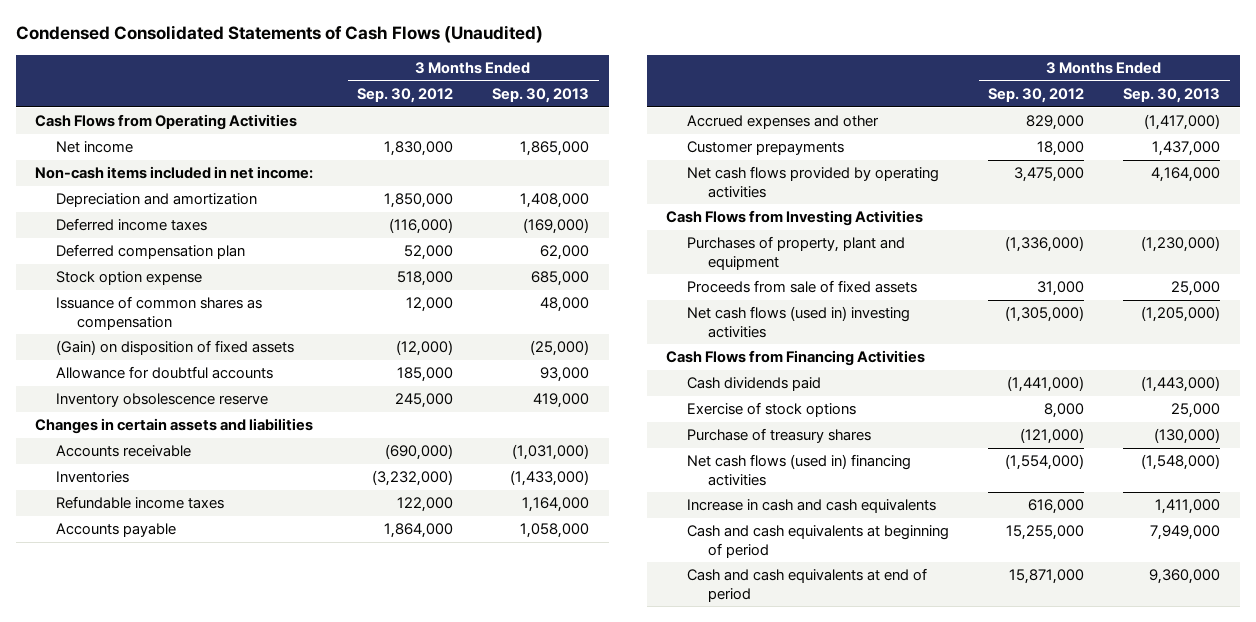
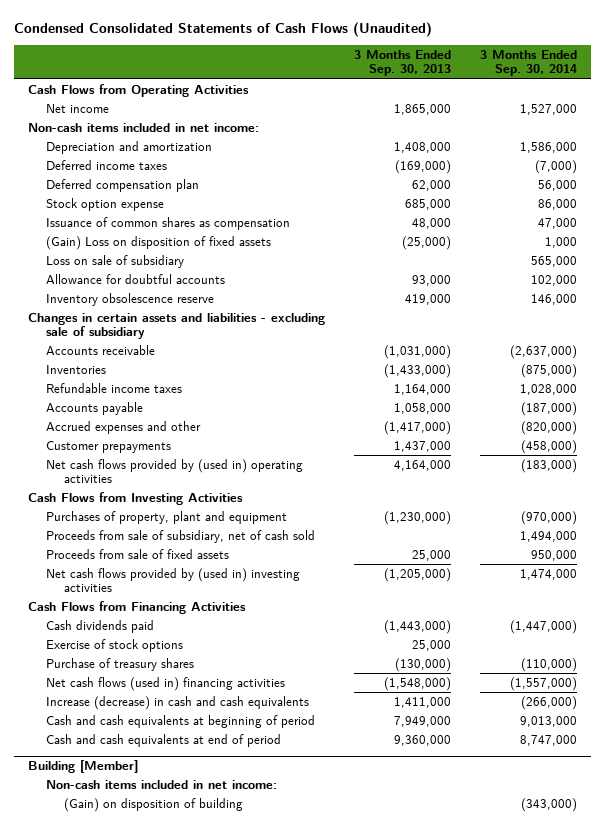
- | 3 Months Ended Sep. 30, 2012 | 3 Months Ended Sep. 30, 2013
+ | 3 Months Ended Sep. 30, 2013 | 3 Months Ended Sep. 30, 2014
- (Gain) on disposition of fixed assets | (12,000) | (25,000)
+ (Gain) Loss on disposition of fixed assets | (25,000) | 1,000
+ Loss on sale of subsidiary | | 565,000
- Changes in certain assets and liabilities
+ Changes in certain assets and liabilities - excluding sale of subsidiary
- Net cash flows provided by operating activities | 3,475,000 | 4,164,000
+ Net cash flows provided by (used in) operating activities | 4,164,000 | (183,000)
+ Proceeds from sale of subsidiary, net of cash sold | | 1,494,000
- Net cash flows (used in) investing activities | (1,305,000) | (1,205,000)
+ Net cash flows provided by (used in) investing activities | (1,205,000) | 1,474,000
- Increase in cash and cash equivalents | 616,000 | 1,411,000
+ Increase (decrease) in cash and cash equivalents | 1,411,000 | (266,000)
+ Building [Member]
+ Non-cash items included in net income:
+ (Gain) on disposition of building | | (343,000)

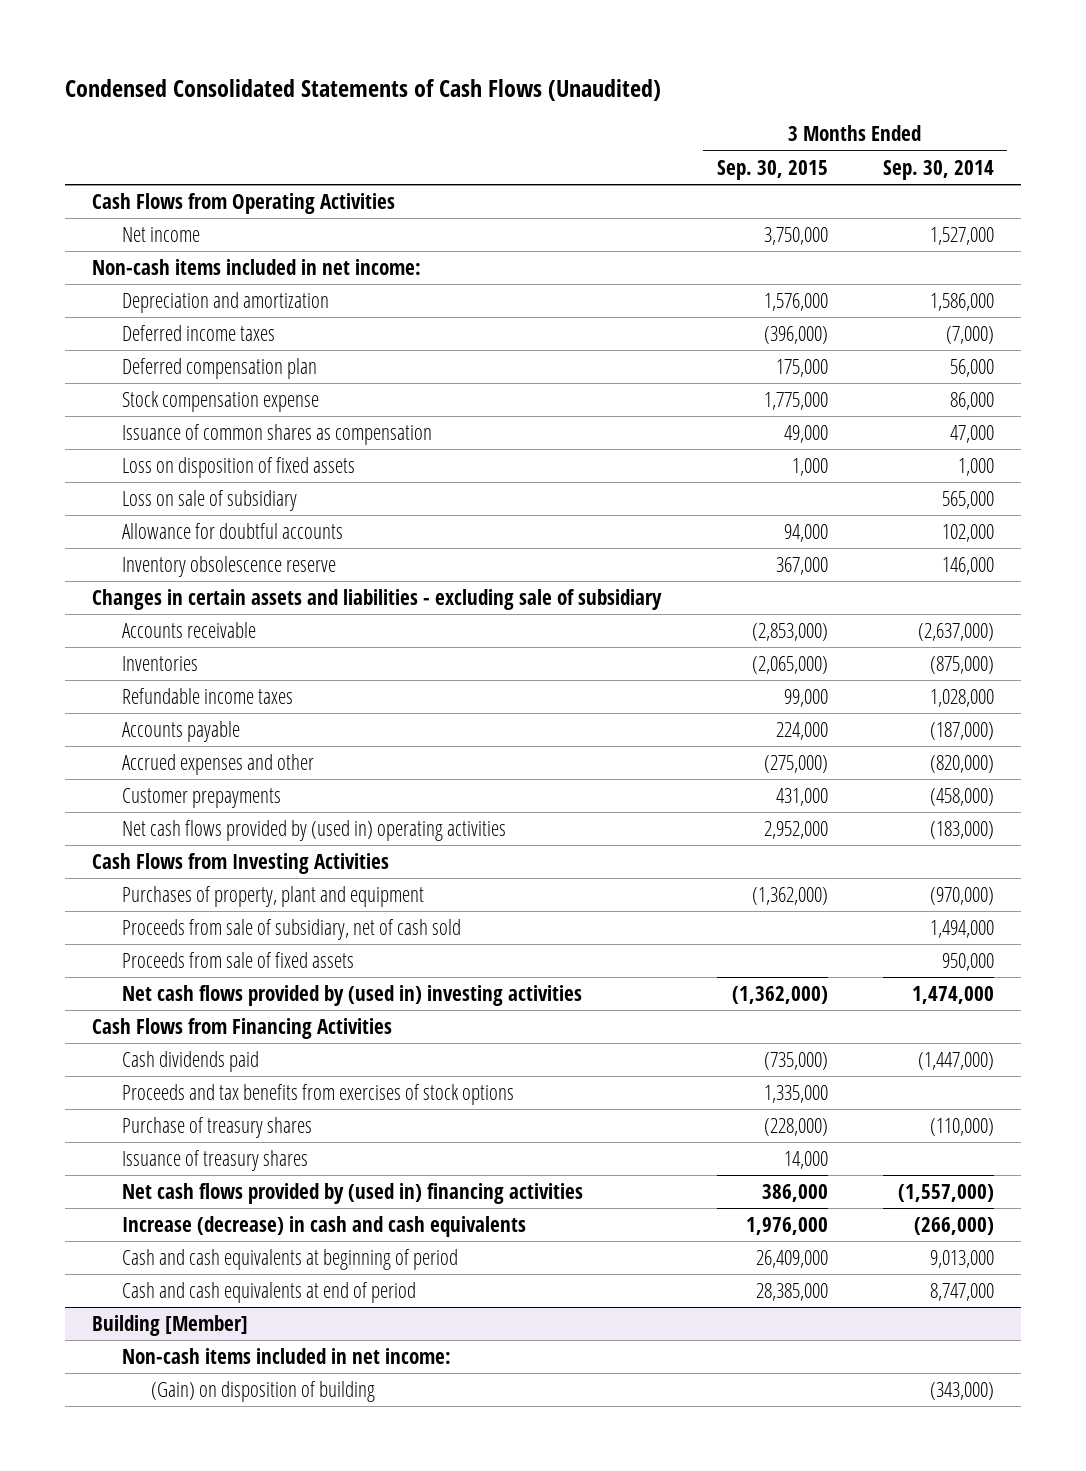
- | 3 Months Ended Sep. 30, 2013 | 3 Months Ended Sep. 30, 2014
+ | 3 Months Ended Sep. 30, 2015 | 3 Months Ended Sep. 30, 2014
- Stock option expense | 685,000 | 86,000
+ Stock compensation expense | 1,775,000 | 86,000
- (Gain) Loss on disposition of fixed assets | (25,000) | 1,000
+ Loss on disposition of fixed assets | 1,000 | 1,000
- Exercise of stock options | 25,000 |
+ Proceeds and tax benefits from exercises of stock options | 1,335,000 |
- Net cash flows (used in) financing activities | (1,548,000) | (1,557,000)
+ Issuance of treasury shares | 14,000 |
+ Net cash flows provided by (used in) financing activities | 386,000 | (1,557,000)

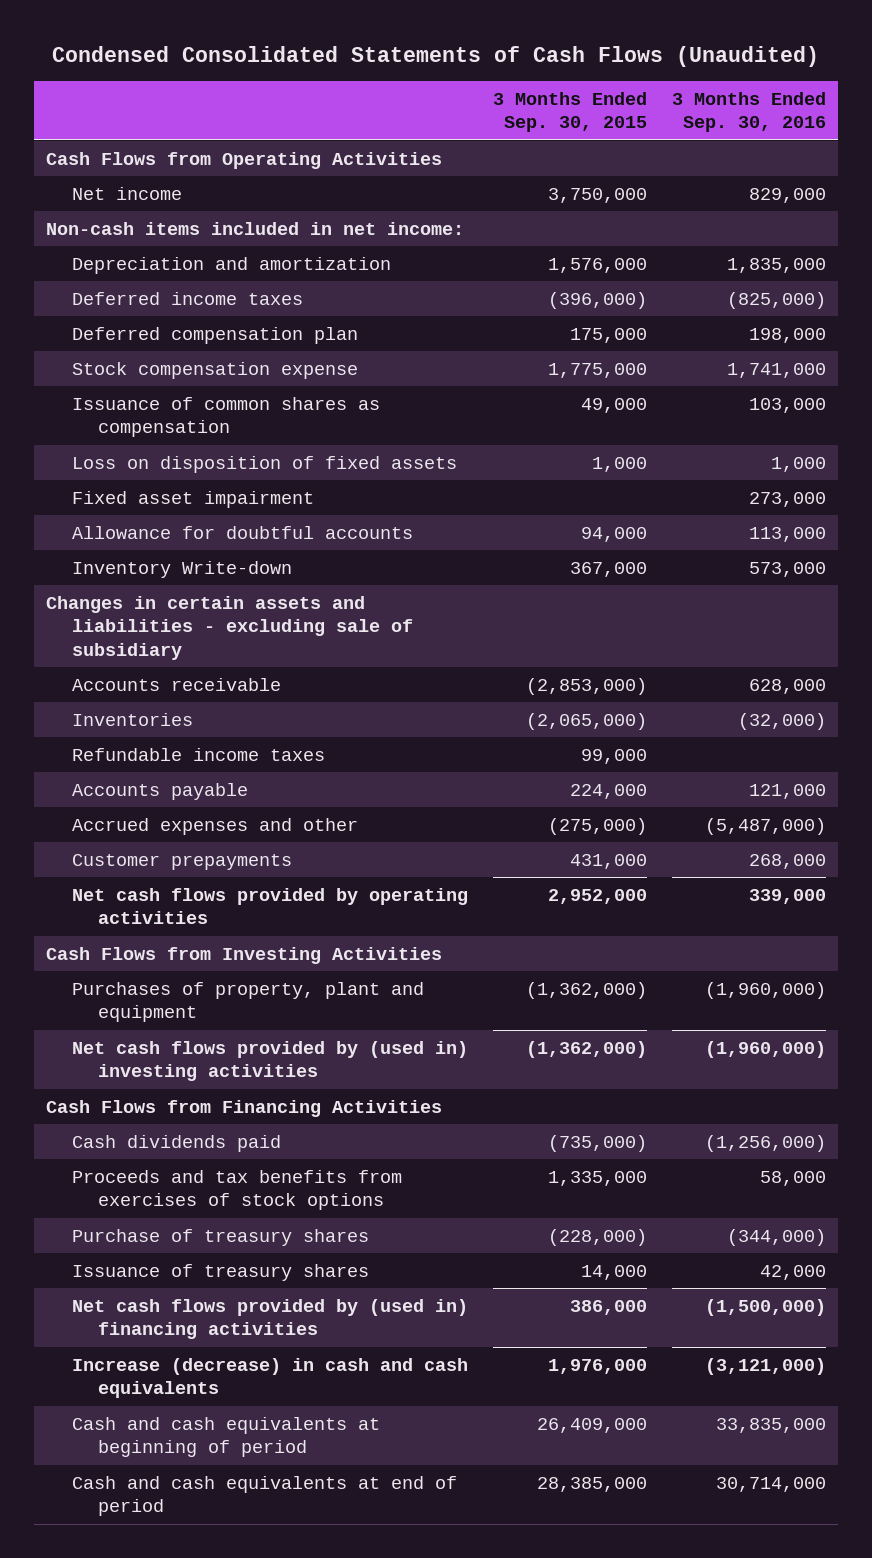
- | 3 Months Ended Sep. 30, 2015 | 3 Months Ended Sep. 30, 2014
+ | 3 Months Ended Sep. 30, 2015 | 3 Months Ended Sep. 30, 2016
- Loss on sale of subsidiary | | 565,000
+ Fixed asset impairment | | 273,000
- Inventory obsolescence reserve | 367,000 | 146,000
+ Inventory Write-down | 367,000 | 573,000
- Net cash flows provided by (used in) operating activities | 2,952,000 | (183,000)
+ Net cash flows provided by operating activities | 2,952,000 | 339,000
- Proceeds from sale of subsidiary, net of cash sold | | 1,494,000
- Proceeds from sale of fixed assets | | 950,000
- Building [Member]
- Non-cash items included in net income:
- (Gain) on disposition of building | | (343,000)

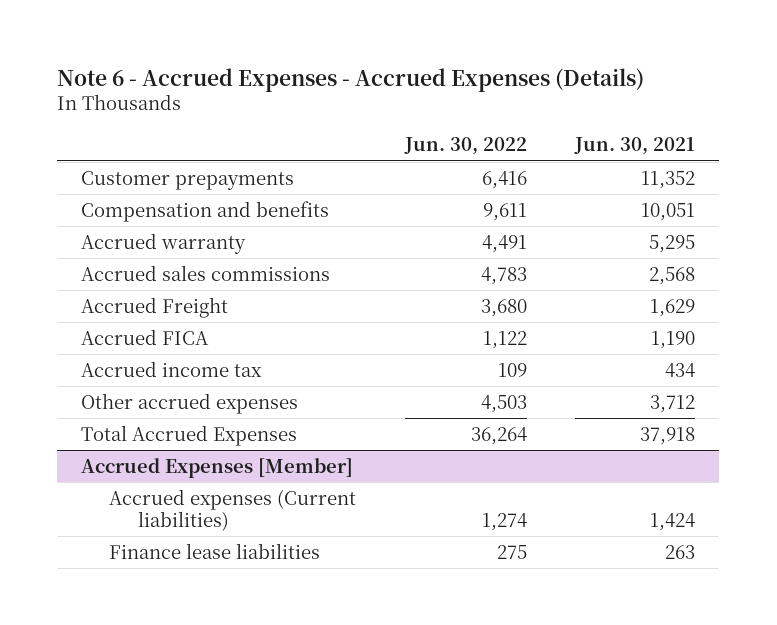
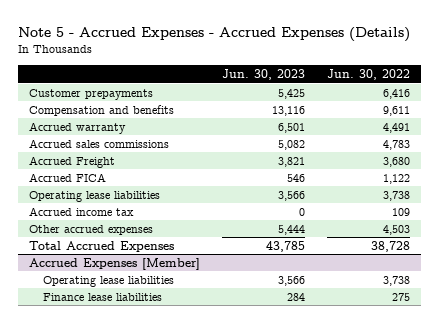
- Note 6 - Accrued Expenses - Accrued Expenses (Details)
+ Note 5 - Accrued Expenses - Accrued Expenses (Details)
- | Jun. 30, 2022 | Jun. 30, 2021
+ | Jun. 30, 2023 | Jun. 30, 2022
+ Operating lease liabilities | 3,566 | 3,738
- Total Accrued Expenses | 36,264 | 37,918
+ Total Accrued Expenses | 43,785 | 38,728
@ Accrued Expenses [Member]
- Accrued expenses (Current liabilities) | 1,274 | 1,424
+ Operating lease liabilities | 3,566 | 3,738

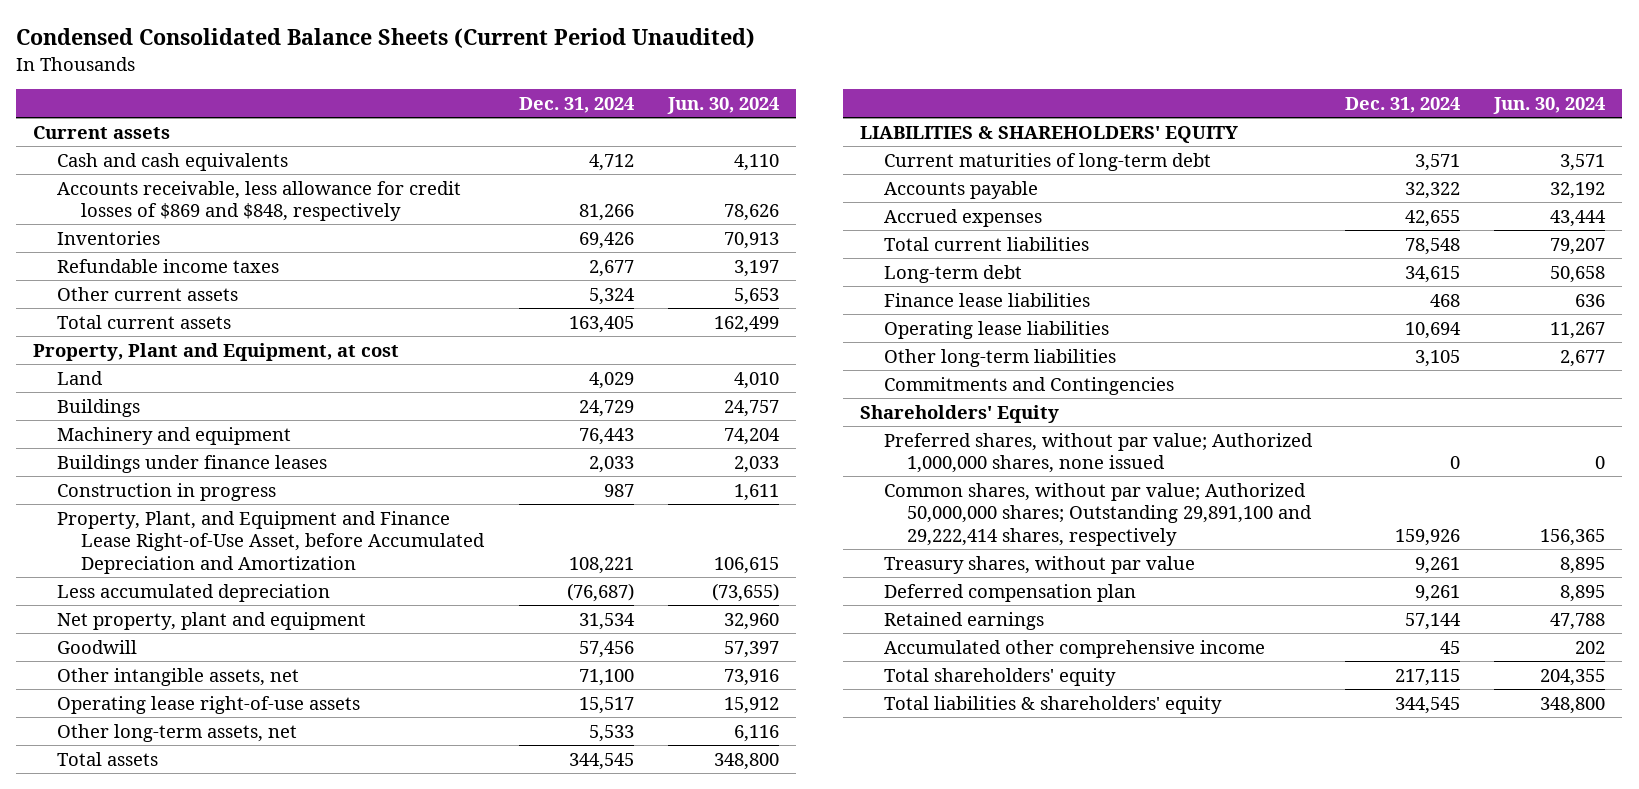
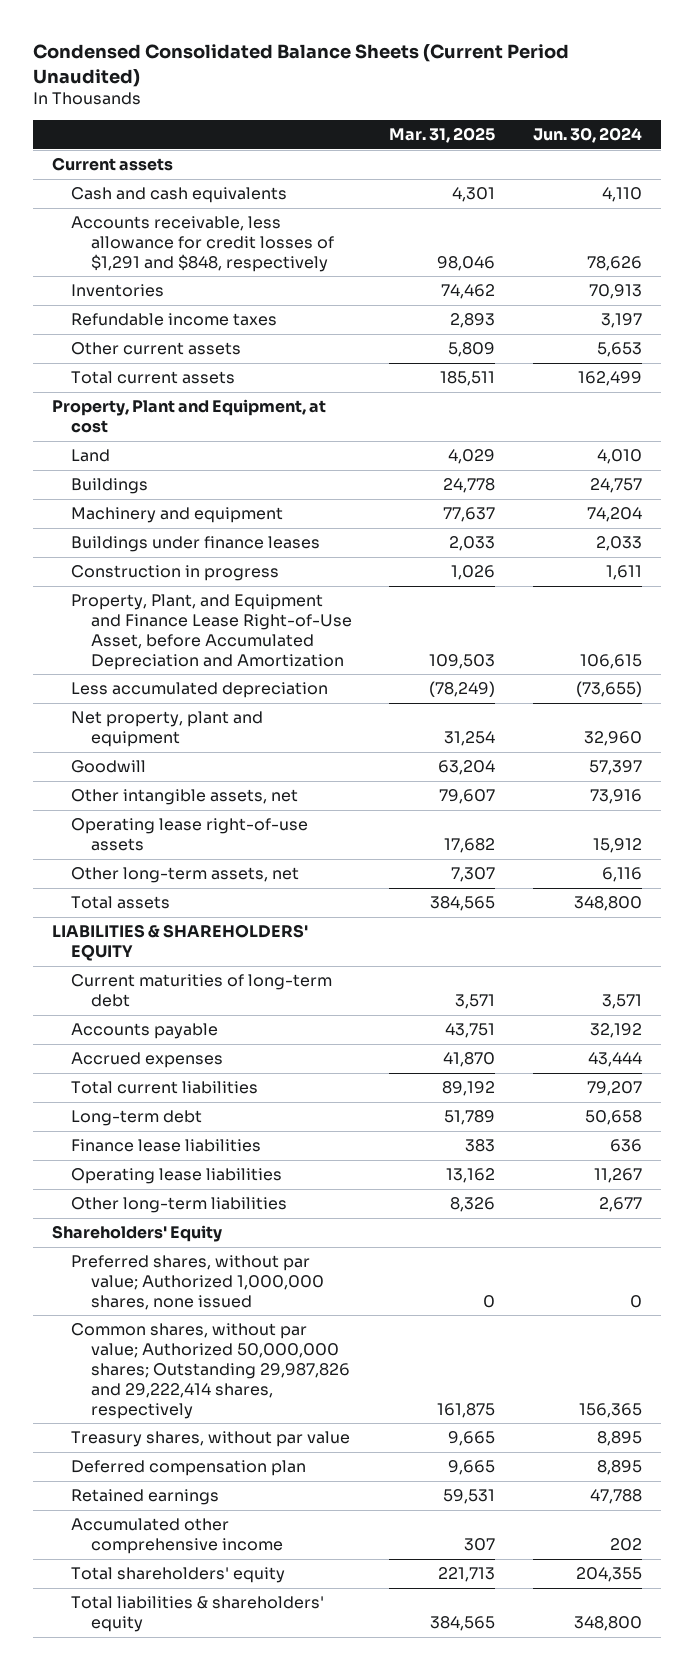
- | Dec. 31, 2024 | Jun. 30, 2024
+ | Mar. 31, 2025 | Jun. 30, 2024
- Accounts receivable, less allowance for credit losses of $869 and $848, respectively | 81,266 | 78,626
+ Accounts receivable, less allowance for credit losses of $1,291 and $848, respectively | 98,046 | 78,626
- Commitments and Contingencies
- Common shares, without par value; Authorized 50,000,000 shares; Outstanding 29,891,100 and 29,222,414 shares, respectively | 159,926 | 156,365
+ Common shares, without par value; Authorized 50,000,000 shares; Outstanding 29,987,826 and 29,222,414 shares, respectively | 161,875 | 156,365

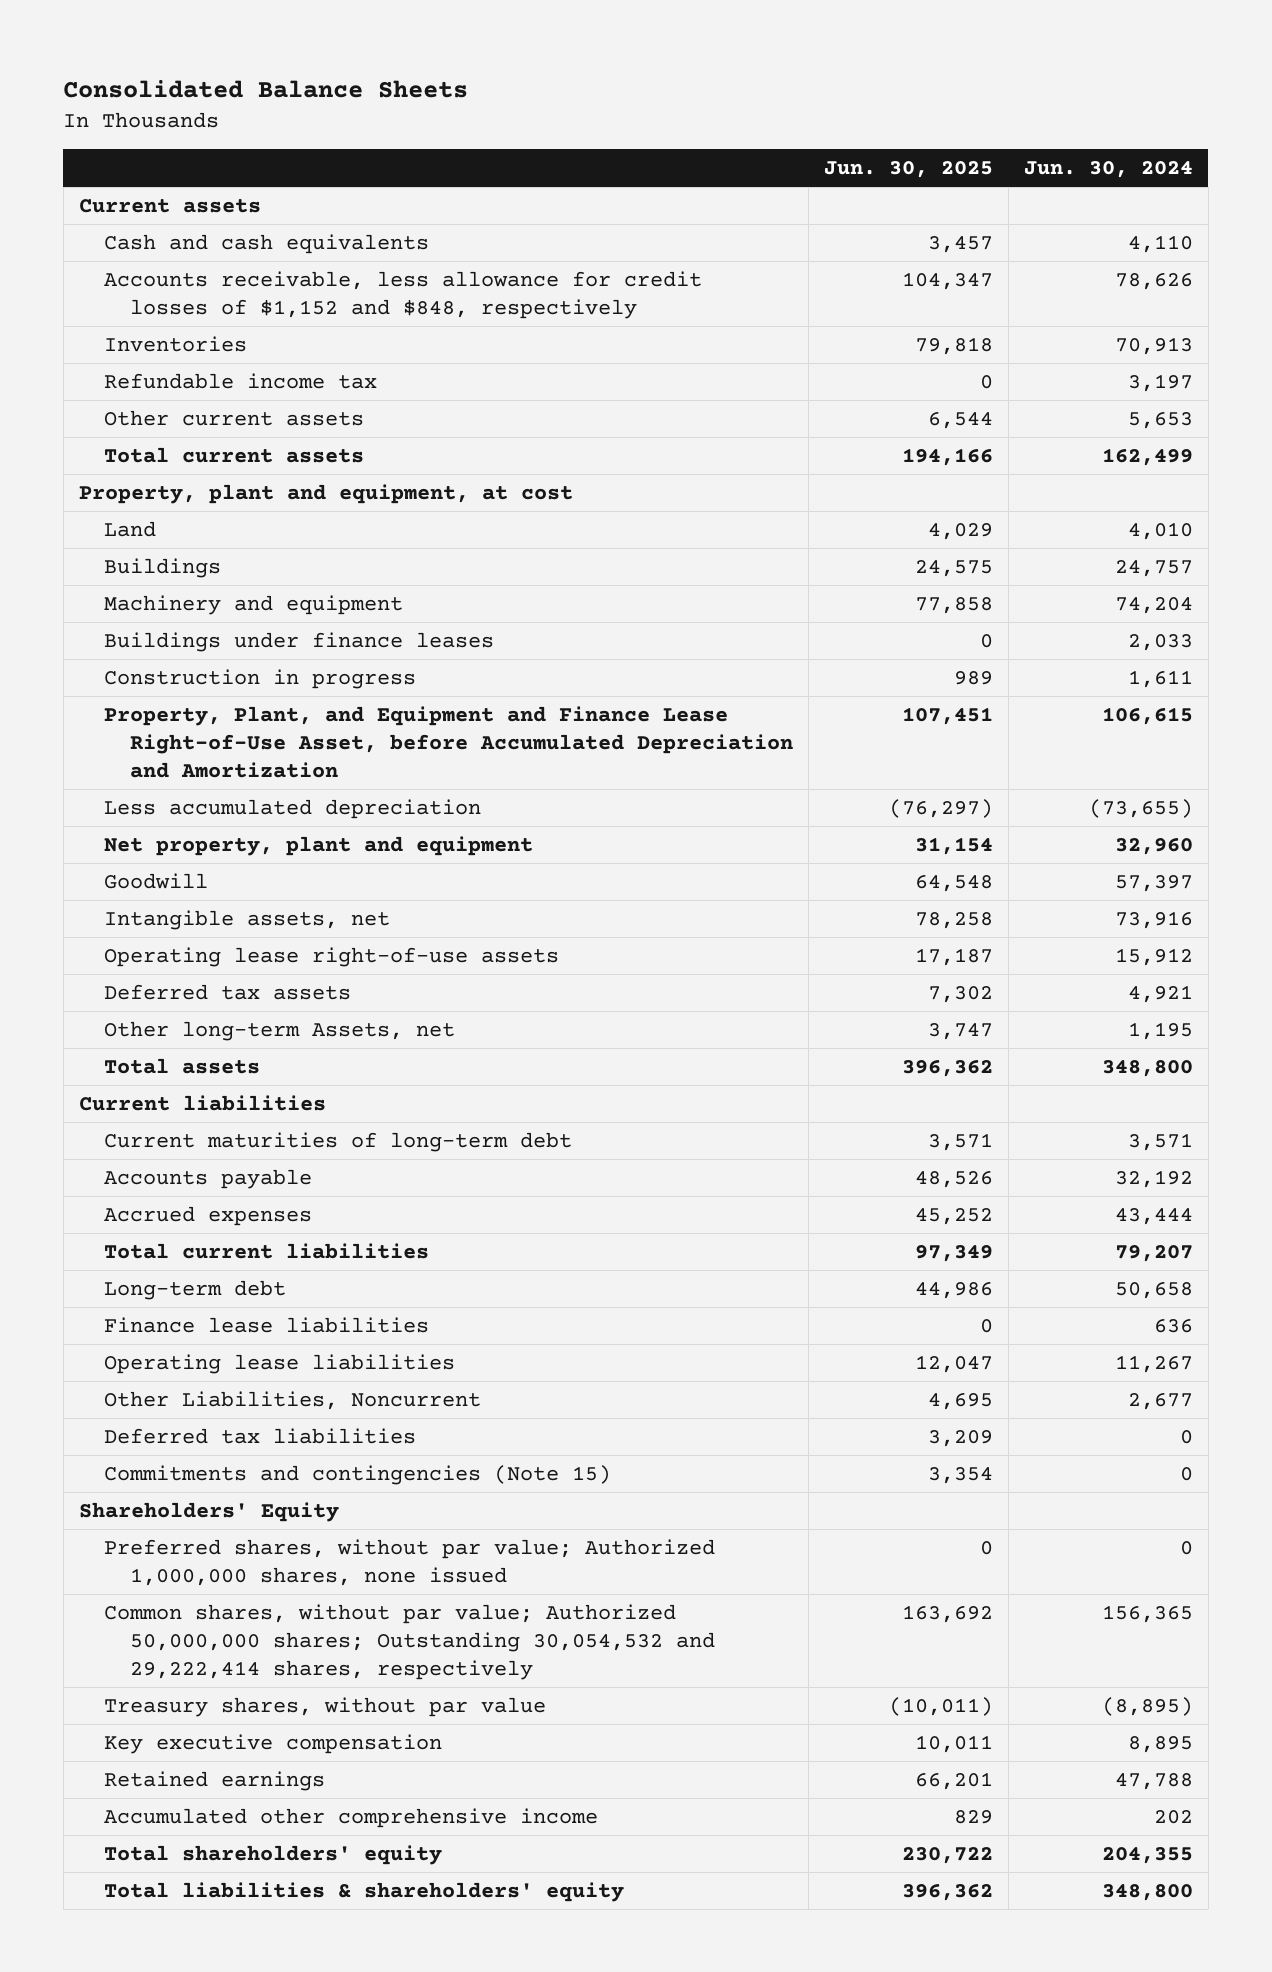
- Condensed Consolidated Balance Sheets (Current Period Unaudited)
+ Consolidated Balance Sheets
- | Mar. 31, 2025 | Jun. 30, 2024
+ | Jun. 30, 2025 | Jun. 30, 2024
- Accounts receivable, less allowance for credit losses of $1,291 and $848, respectively | 98,046 | 78,626
+ Accounts receivable, less allowance for credit losses of $1,152 and $848, respectively | 104,347 | 78,626
- Refundable income taxes | 2,893 | 3,197
+ Refundable income tax | 0 | 3,197
- Property, Plant and Equipment, at cost
+ Property, plant and equipment, at cost
- Other intangible assets, net | 79,607 | 73,916
+ Intangible assets, net | 78,258 | 73,916
- Other long-term assets, net | 7,307 | 6,116
+ Deferred tax assets | 7,302 | 4,921
+ Other long-term Assets, net | 3,747 | 1,195
- LIABILITIES & SHAREHOLDERS' EQUITY
+ Current liabilities
- Other long-term liabilities | 8,326 | 2,677
+ Other Liabilities, Noncurrent | 4,695 | 2,677
+ Deferred tax liabilities | 3,209 | 0
+ Commitments and contingencies (Note 15) | 3,354 | 0
- Common shares, without par value; Authorized 50,000,000 shares; Outstanding 29,987,826 and 29,222,414 shares, respectively | 161,875 | 156,365
- Treasury shares, without par value | 9,665 | 8,895
- Deferred compensation plan | 9,665 | 8,895
+ Common shares, without par value; Authorized 50,000,000 shares; Outstanding 30,054,532 and 29,222,414 shares, respectively | 163,692 | 156,365
+ Treasury shares, without par value | (10,011) | (8,895)
+ Key executive compensation | 10,011 | 8,895

